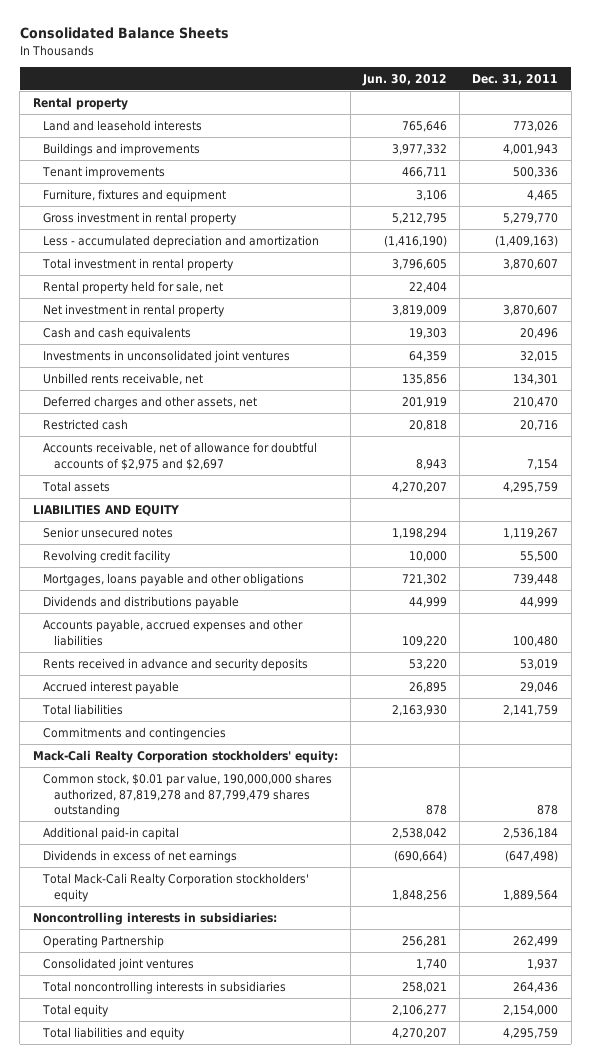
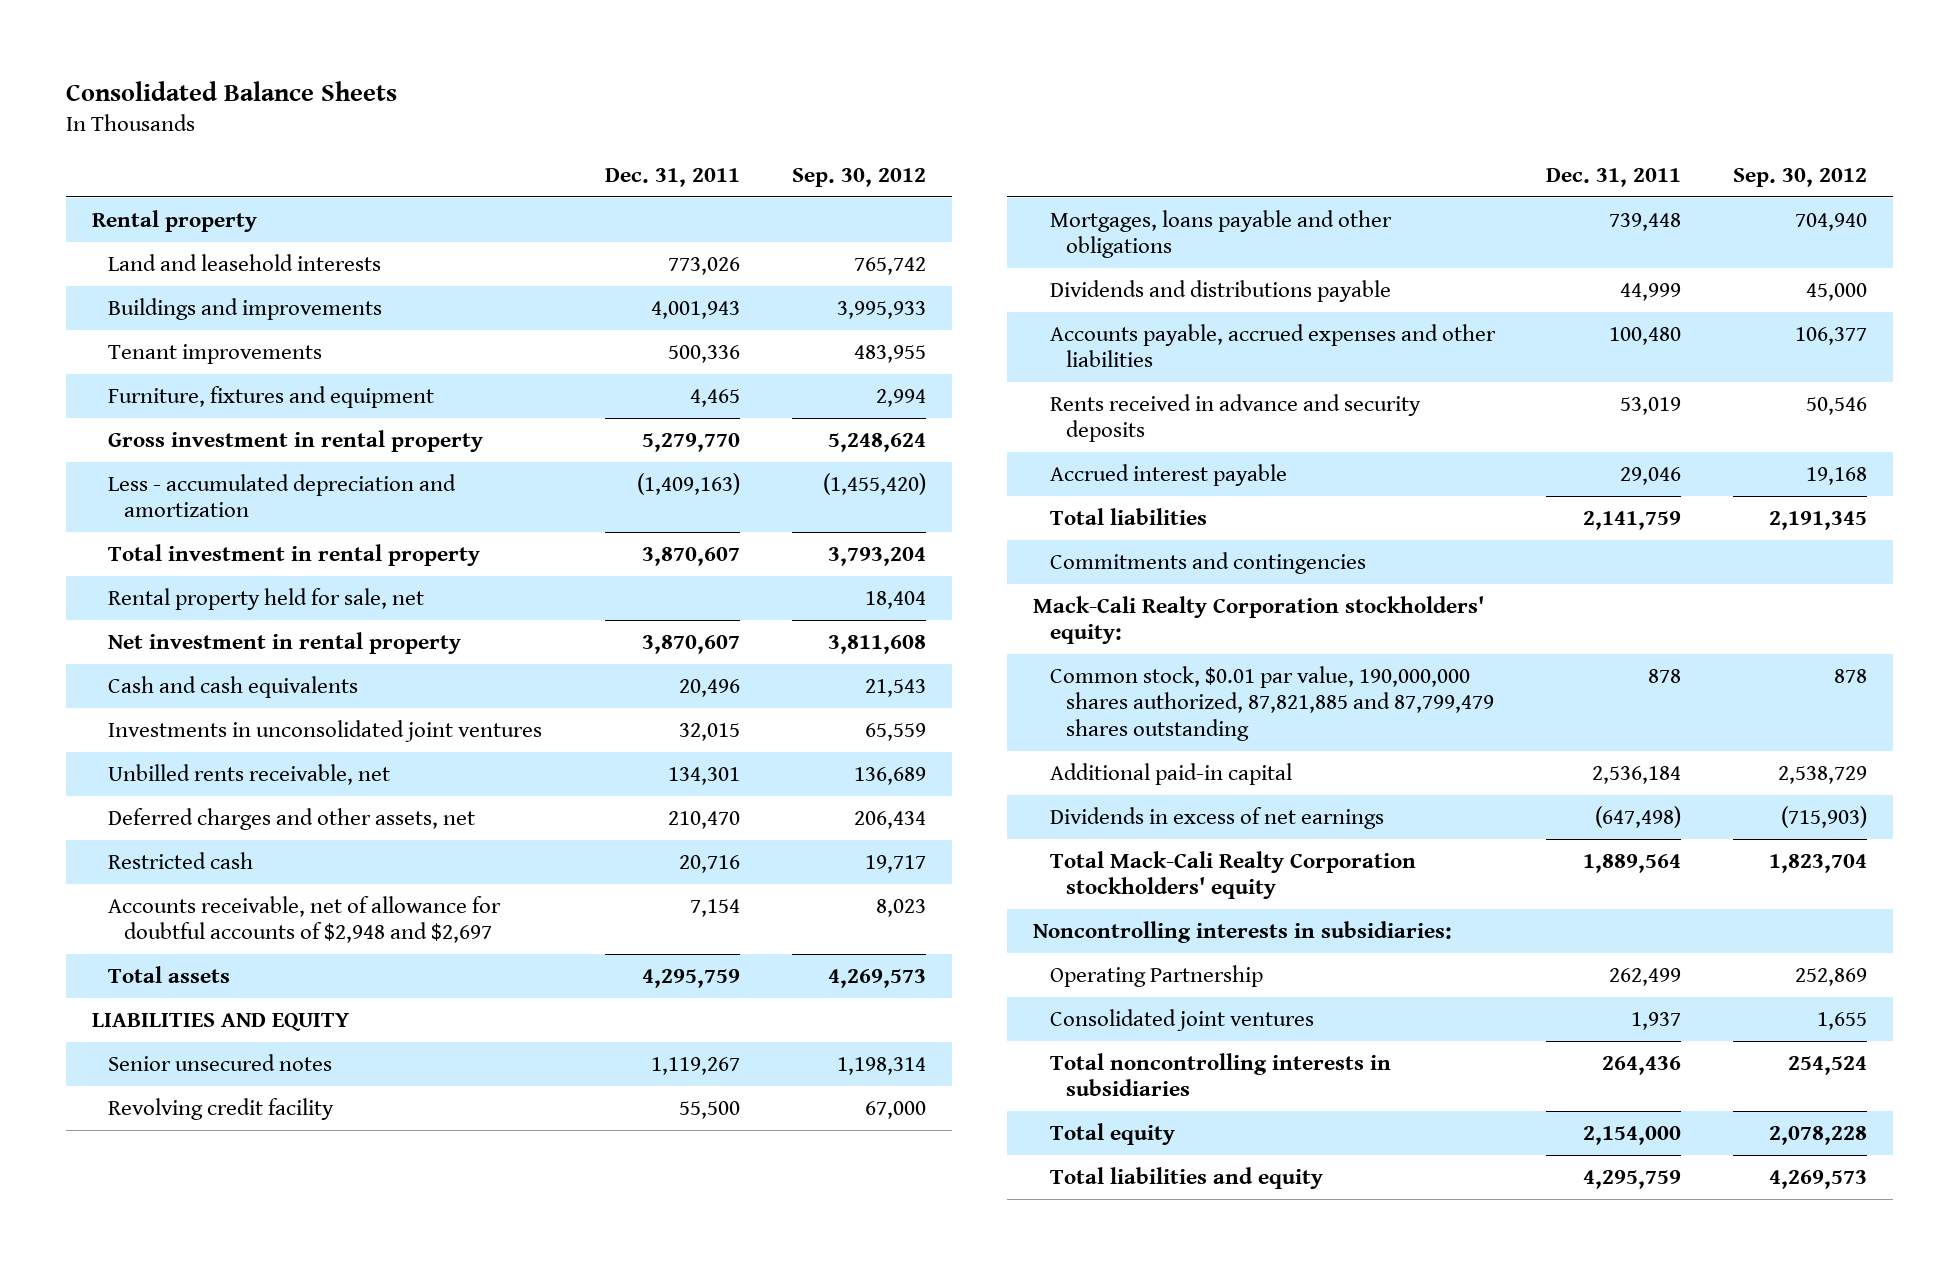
- | Jun. 30, 2012 | Dec. 31, 2011
+ | Dec. 31, 2011 | Sep. 30, 2012
- Accounts receivable, net of allowance for doubtful accounts of $2,975 and $2,697 | 8,943 | 7,154
+ Accounts receivable, net of allowance for doubtful accounts of $2,948 and $2,697 | 7,154 | 8,023
- Common stock, $0.01 par value, 190,000,000 shares authorized, 87,819,278 and 87,799,479 shares outstanding | 878 | 878
+ Common stock, $0.01 par value, 190,000,000 shares authorized, 87,821,885 and 87,799,479 shares outstanding | 878 | 878

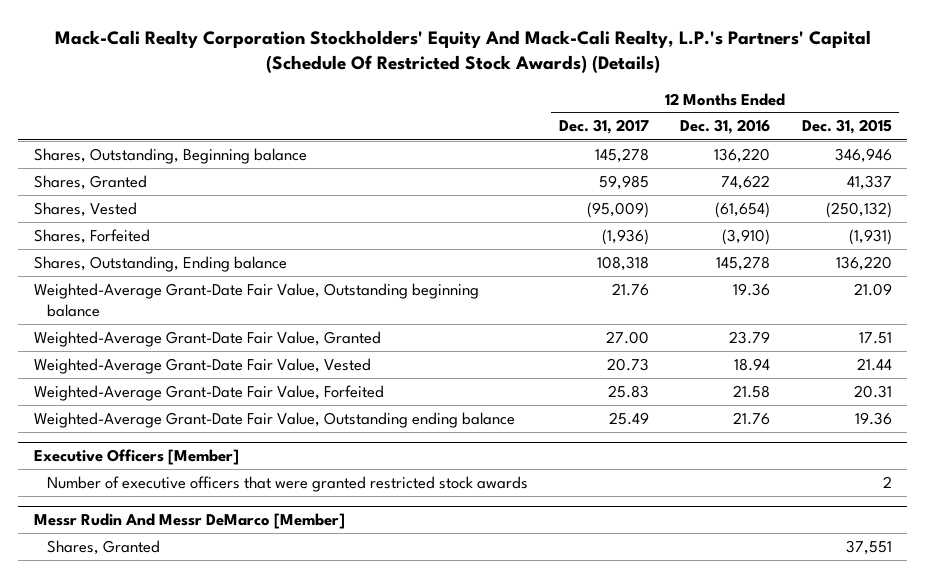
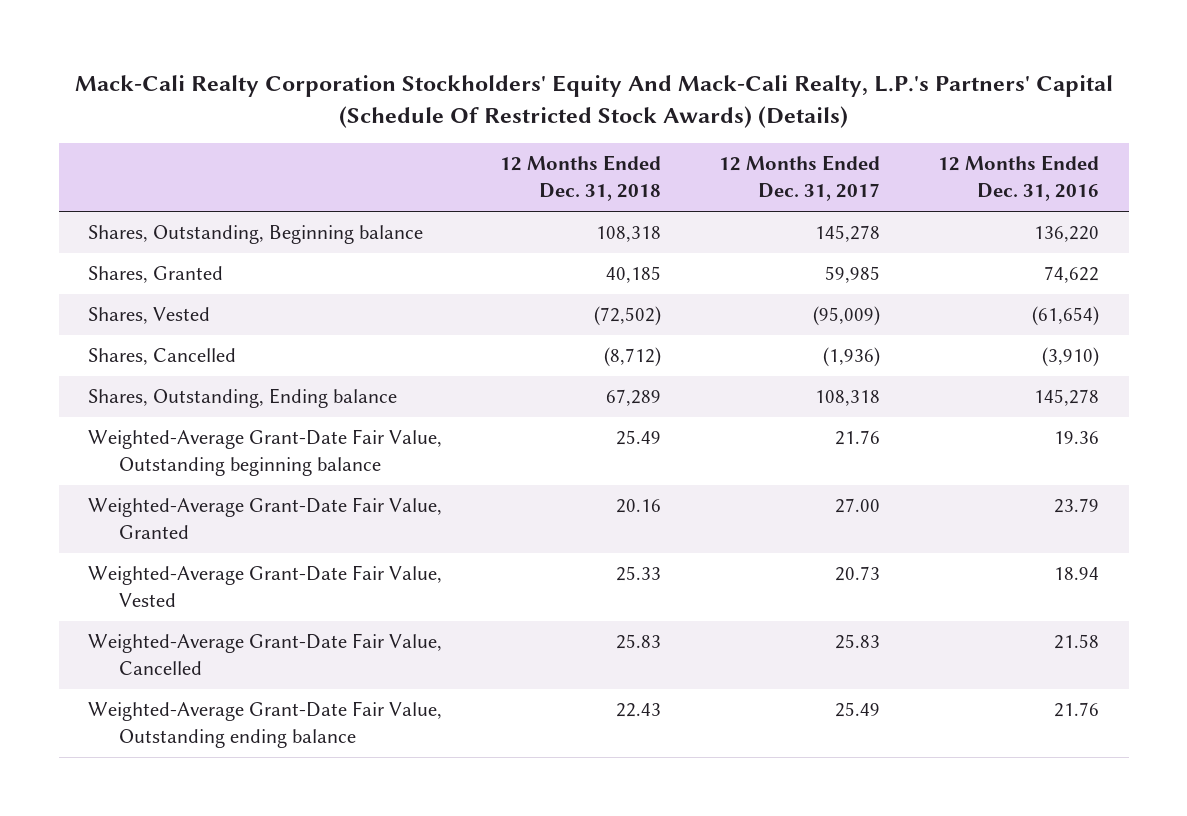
- | 12 Months Ended Dec. 31, 2017 | 12 Months Ended Dec. 31, 2016 | 12 Months Ended Dec. 31, 2015
+ | 12 Months Ended Dec. 31, 2018 | 12 Months Ended Dec. 31, 2017 | 12 Months Ended Dec. 31, 2016
- Shares, Forfeited | (1,936) | (3,910) | (1,931)
+ Shares, Cancelled | (8,712) | (1,936) | (3,910)
- Weighted-Average Grant-Date Fair Value, Forfeited | 25.83 | 21.58 | 20.31
+ Weighted-Average Grant-Date Fair Value, Cancelled | 25.83 | 25.83 | 21.58
- Executive Officers [Member]
- Number of executive officers that were granted restricted stock awards | | | 2
- Messr Rudin And Messr DeMarco [Member]
- Shares, Granted | | | 37,551

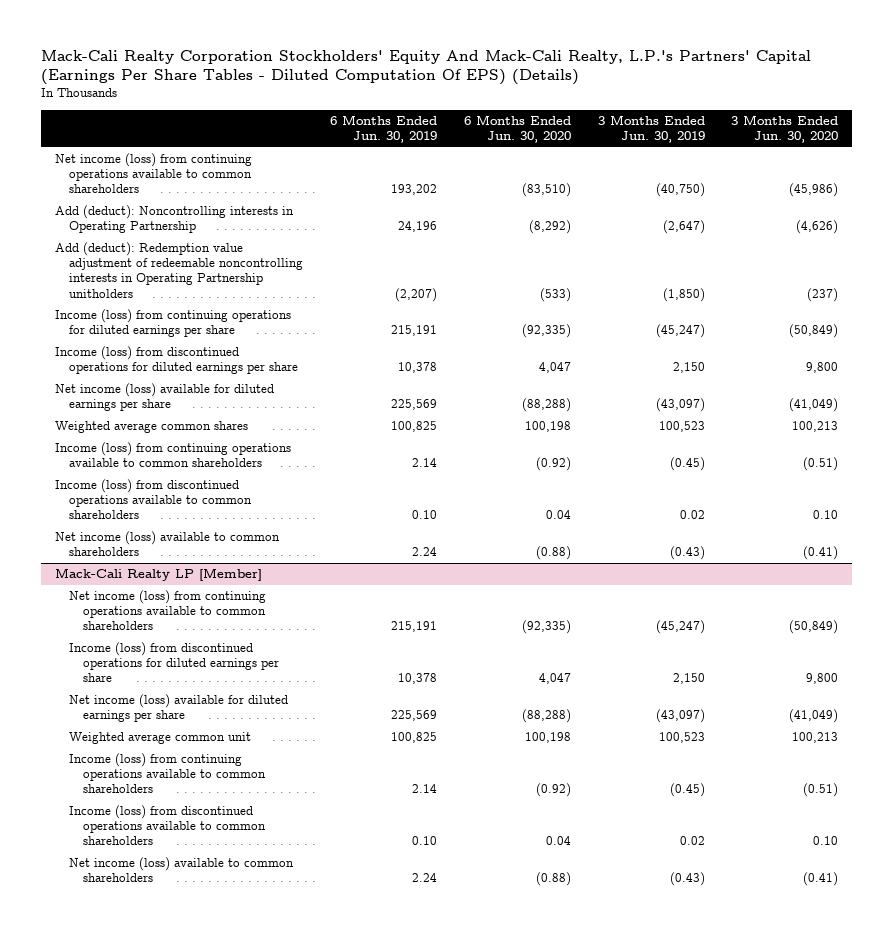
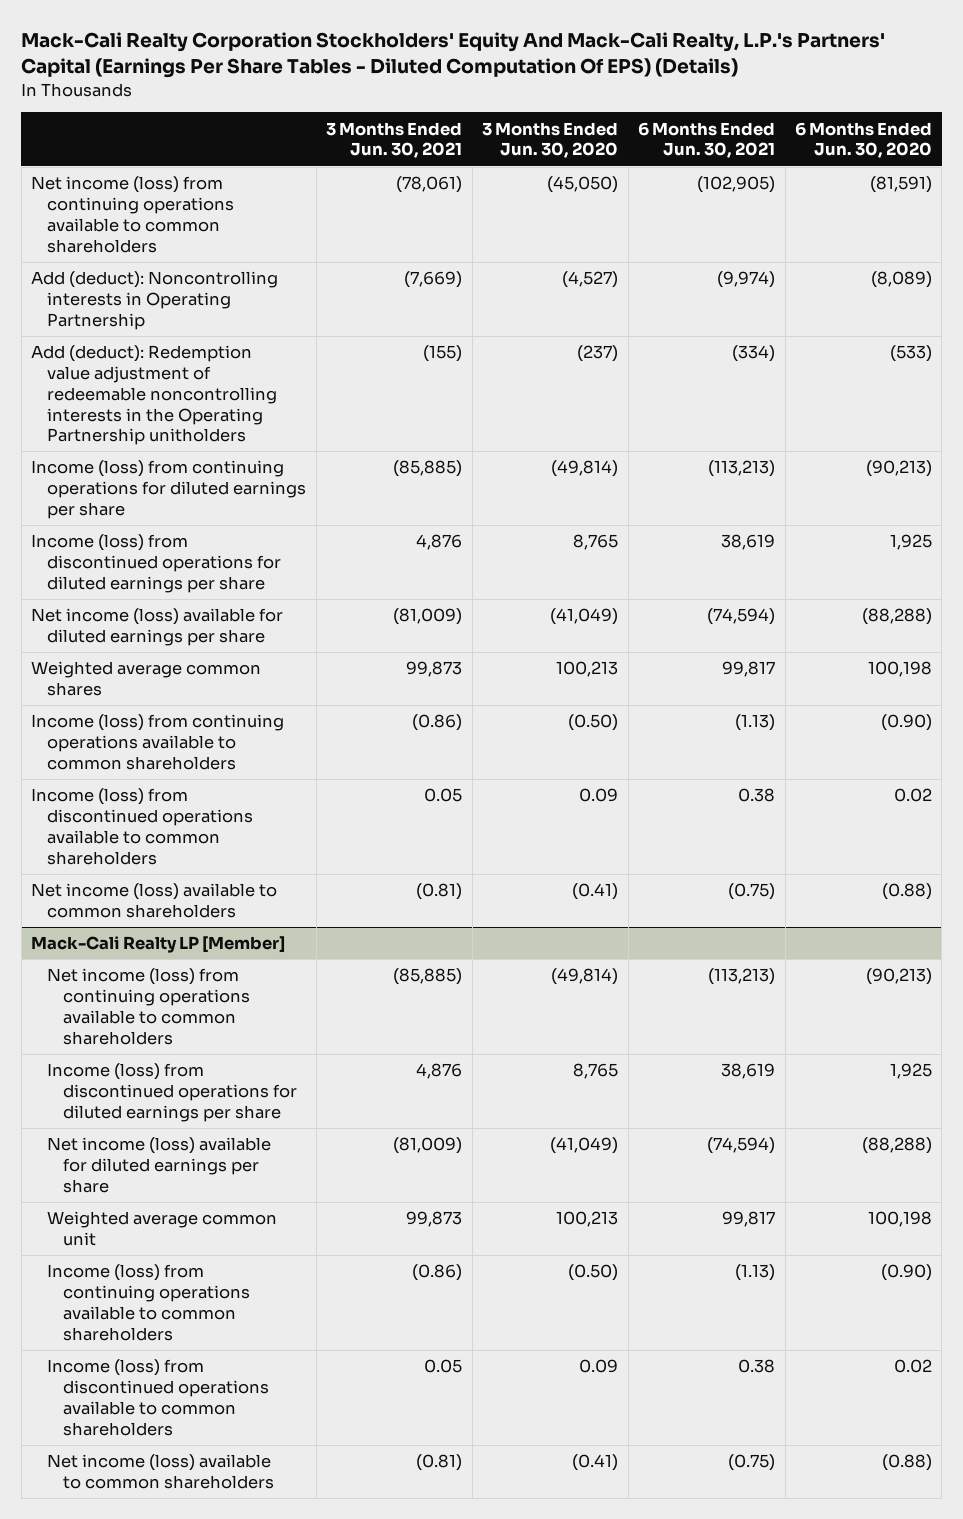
- | 6 Months Ended Jun. 30, 2019 | 6 Months Ended Jun. 30, 2020 | 3 Months Ended Jun. 30, 2019 | 3 Months Ended Jun. 30, 2020
+ | 3 Months Ended Jun. 30, 2021 | 3 Months Ended Jun. 30, 2020 | 6 Months Ended Jun. 30, 2021 | 6 Months Ended Jun. 30, 2020
- Net income (loss) from continuing operations available to common shareholders | 193,202 | (83,510) | (40,750) | (45,986)
- Add (deduct): Noncontrolling interests in Operating Partnership | 24,196 | (8,292) | (2,647) | (4,626)
- Add (deduct): Redemption value adjustment of redeemable noncontrolling interests in Operating Partnership unitholders | (2,207) | (533) | (1,850) | (237)
- Income (loss) from continuing operations for diluted earnings per share | 215,191 | (92,335) | (45,247) | (50,849)
- Income (loss) from discontinued operations for diluted earnings per share | 10,378 | 4,047 | 2,150 | 9,800
+ Net income (loss) from continuing operations available to common shareholders | (78,061) | (45,050) | (102,905) | (81,591)
+ Add (deduct): Noncontrolling interests in Operating Partnership | (7,669) | (4,527) | (9,974) | (8,089)
+ Add (deduct): Redemption value adjustment of redeemable noncontrolling interests in the Operating Partnership unitholders | (155) | (237) | (334) | (533)
+ Income (loss) from continuing operations for diluted earnings per share | (85,885) | (49,814) | (113,213) | (90,213)
+ Income (loss) from discontinued operations for diluted earnings per share | 4,876 | 8,765 | 38,619 | 1,925
- Income (loss) from continuing operations available to common shareholders | 2.14 | (0.92) | (0.45) | (0.51)
- Income (loss) from discontinued operations available to common shareholders | 0.10 | 0.04 | 0.02 | 0.10
+ Income (loss) from continuing operations available to common shareholders | (0.86) | (0.50) | (1.13) | (0.90)
+ Income (loss) from discontinued operations available to common shareholders | 0.05 | 0.09 | 0.38 | 0.02
@ Mack-Cali Realty LP [Member]
- Net income (loss) from continuing operations available to common shareholders | 215,191 | (92,335) | (45,247) | (50,849)
- Income (loss) from discontinued operations for diluted earnings per share | 10,378 | 4,047 | 2,150 | 9,800
+ Net income (loss) from continuing operations available to common shareholders | (85,885) | (49,814) | (113,213) | (90,213)
+ Income (loss) from discontinued operations for diluted earnings per share | 4,876 | 8,765 | 38,619 | 1,925
- Income (loss) from continuing operations available to common shareholders | 2.14 | (0.92) | (0.45) | (0.51)
- Income (loss) from discontinued operations available to common shareholders | 0.10 | 0.04 | 0.02 | 0.10
+ Income (loss) from continuing operations available to common shareholders | (0.86) | (0.50) | (1.13) | (0.90)
+ Income (loss) from discontinued operations available to common shareholders | 0.05 | 0.09 | 0.38 | 0.02

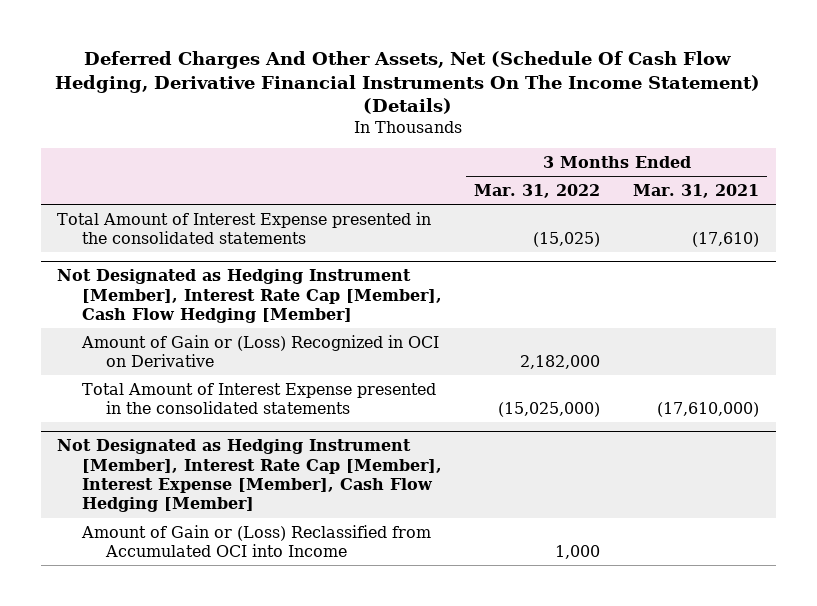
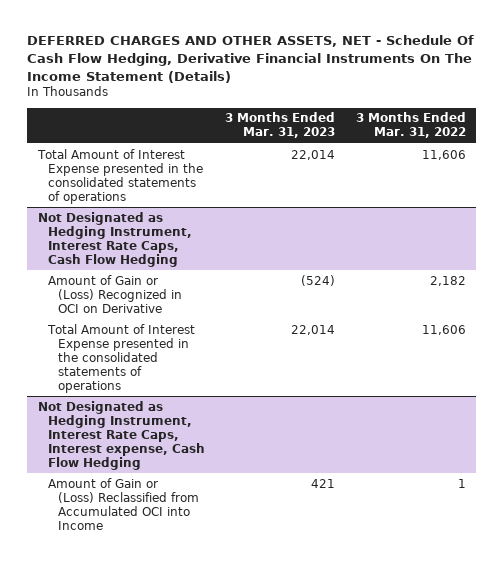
- Deferred Charges And Other Assets, Net (Schedule Of Cash Flow Hedging, Derivative Financial Instruments On The Income Statement) (Details)
+ DEFERRED CHARGES AND OTHER ASSETS, NET - Schedule Of Cash Flow Hedging, Derivative Financial Instruments On The Income Statement (Details)
- | 3 Months Ended Mar. 31, 2022 | 3 Months Ended Mar. 31, 2021
+ | 3 Months Ended Mar. 31, 2023 | 3 Months Ended Mar. 31, 2022
- Total Amount of Interest Expense presented in the consolidated statements | (15,025) | (17,610)
- Not Designated as Hedging Instrument [Member], Interest Rate Cap [Member], Cash Flow Hedging [Member]
- Amount of Gain or (Loss) Recognized in OCI on Derivative | 2,182,000 |
- Total Amount of Interest Expense presented in the consolidated statements | (15,025,000) | (17,610,000)
- Not Designated as Hedging Instrument [Member], Interest Rate Cap [Member], Interest Expense [Member], Cash Flow Hedging [Member]
- Amount of Gain or (Loss) Reclassified from Accumulated OCI into Income | 1,000 |
+ Total Amount of Interest Expense presented in the consolidated statements of operations | 22,014 | 11,606
+ Not Designated as Hedging Instrument, Interest Rate Caps, Cash Flow Hedging
+ Amount of Gain or (Loss) Recognized in OCI on Derivative | (524) | 2,182
+ Total Amount of Interest Expense presented in the consolidated statements of operations | 22,014 | 11,606
+ Not Designated as Hedging Instrument, Interest Rate Caps, Interest expense, Cash Flow Hedging
+ Amount of Gain or (Loss) Reclassified from Accumulated OCI into Income | 421 | 1

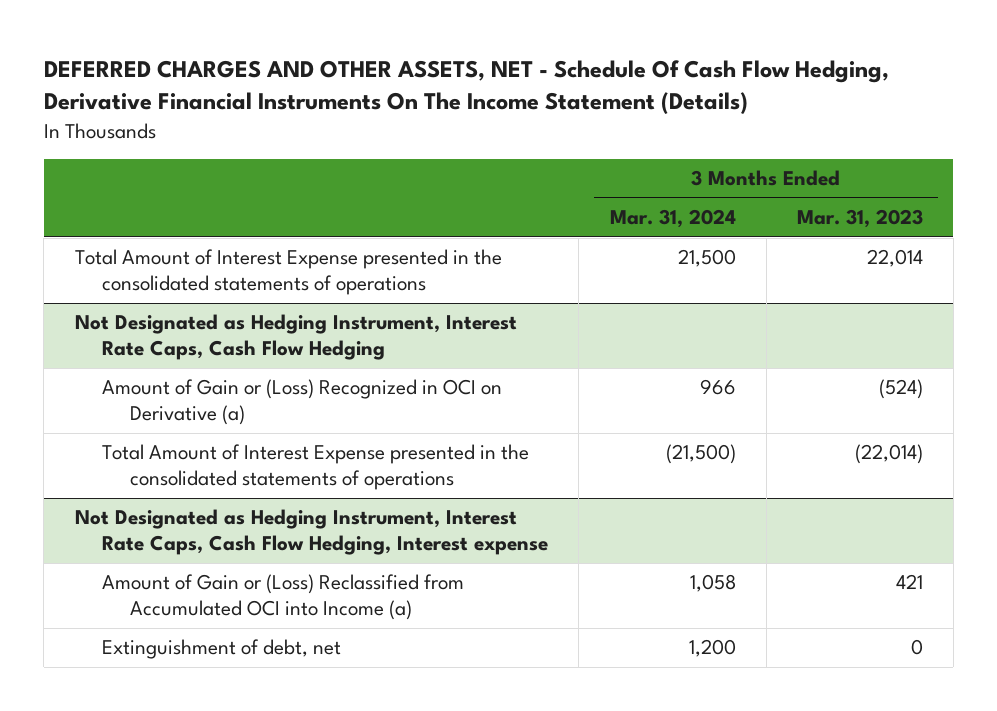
- | 3 Months Ended Mar. 31, 2023 | 3 Months Ended Mar. 31, 2022
+ | 3 Months Ended Mar. 31, 2024 | 3 Months Ended Mar. 31, 2023
@ Not Designated as Hedging Instrument, Interest Rate Caps, Cash Flow Hedging
- Amount of Gain or (Loss) Recognized in OCI on Derivative | (524) | 2,182
- Total Amount of Interest Expense presented in the consolidated statements of operations | 22,014 | 11,606
- Not Designated as Hedging Instrument, Interest Rate Caps, Interest expense, Cash Flow Hedging
- Amount of Gain or (Loss) Reclassified from Accumulated OCI into Income | 421 | 1
@ Not Designated as Hedging Instrument, Interest Rate Caps, Cash Flow Hedging
+ Amount of Gain or (Loss) Recognized in OCI on Derivative (a) | 966 | (524)
+ Total Amount of Interest Expense presented in the consolidated statements of operations | (21,500) | (22,014)
+ Not Designated as Hedging Instrument, Interest Rate Caps, Cash Flow Hedging, Interest expense
+ Amount of Gain or (Loss) Reclassified from Accumulated OCI into Income (a) | 1,058 | 421
+ Extinguishment of debt, net | 1,200 | 0

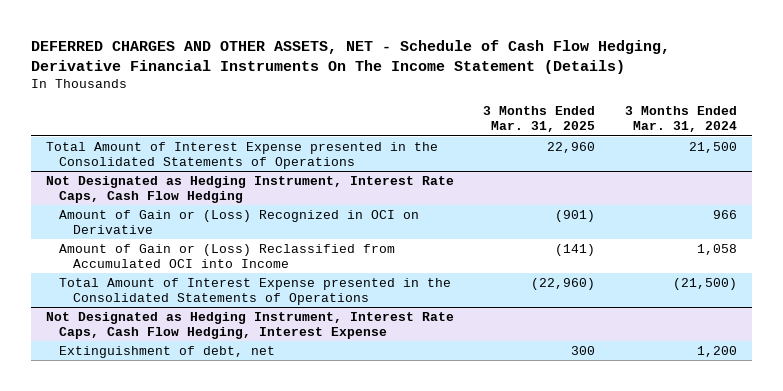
- DEFERRED CHARGES AND OTHER ASSETS, NET - Schedule Of Cash Flow Hedging, Derivative Financial Instruments On The Income Statement (Details)
+ DEFERRED CHARGES AND OTHER ASSETS, NET - Schedule of Cash Flow Hedging, Derivative Financial Instruments On The Income Statement (Details)
- | 3 Months Ended Mar. 31, 2024 | 3 Months Ended Mar. 31, 2023
+ | 3 Months Ended Mar. 31, 2025 | 3 Months Ended Mar. 31, 2024
- Total Amount of Interest Expense presented in the consolidated statements of operations | 21,500 | 22,014
+ Total Amount of Interest Expense presented in the Consolidated Statements of Operations | 22,960 | 21,500
@ Not Designated as Hedging Instrument, Interest Rate Caps, Cash Flow Hedging
- Amount of Gain or (Loss) Recognized in OCI on Derivative (a) | 966 | (524)
- Total Amount of Interest Expense presented in the consolidated statements of operations | (21,500) | (22,014)
- Not Designated as Hedging Instrument, Interest Rate Caps, Cash Flow Hedging, Interest expense
- Amount of Gain or (Loss) Reclassified from Accumulated OCI into Income (a) | 1,058 | 421
@ Not Designated as Hedging Instrument, Interest Rate Caps, Cash Flow Hedging
+ Amount of Gain or (Loss) Recognized in OCI on Derivative | (901) | 966
+ Amount of Gain or (Loss) Reclassified from Accumulated OCI into Income | (141) | 1,058
+ Total Amount of Interest Expense presented in the Consolidated Statements of Operations | (22,960) | (21,500)
+ Not Designated as Hedging Instrument, Interest Rate Caps, Cash Flow Hedging, Interest Expense

